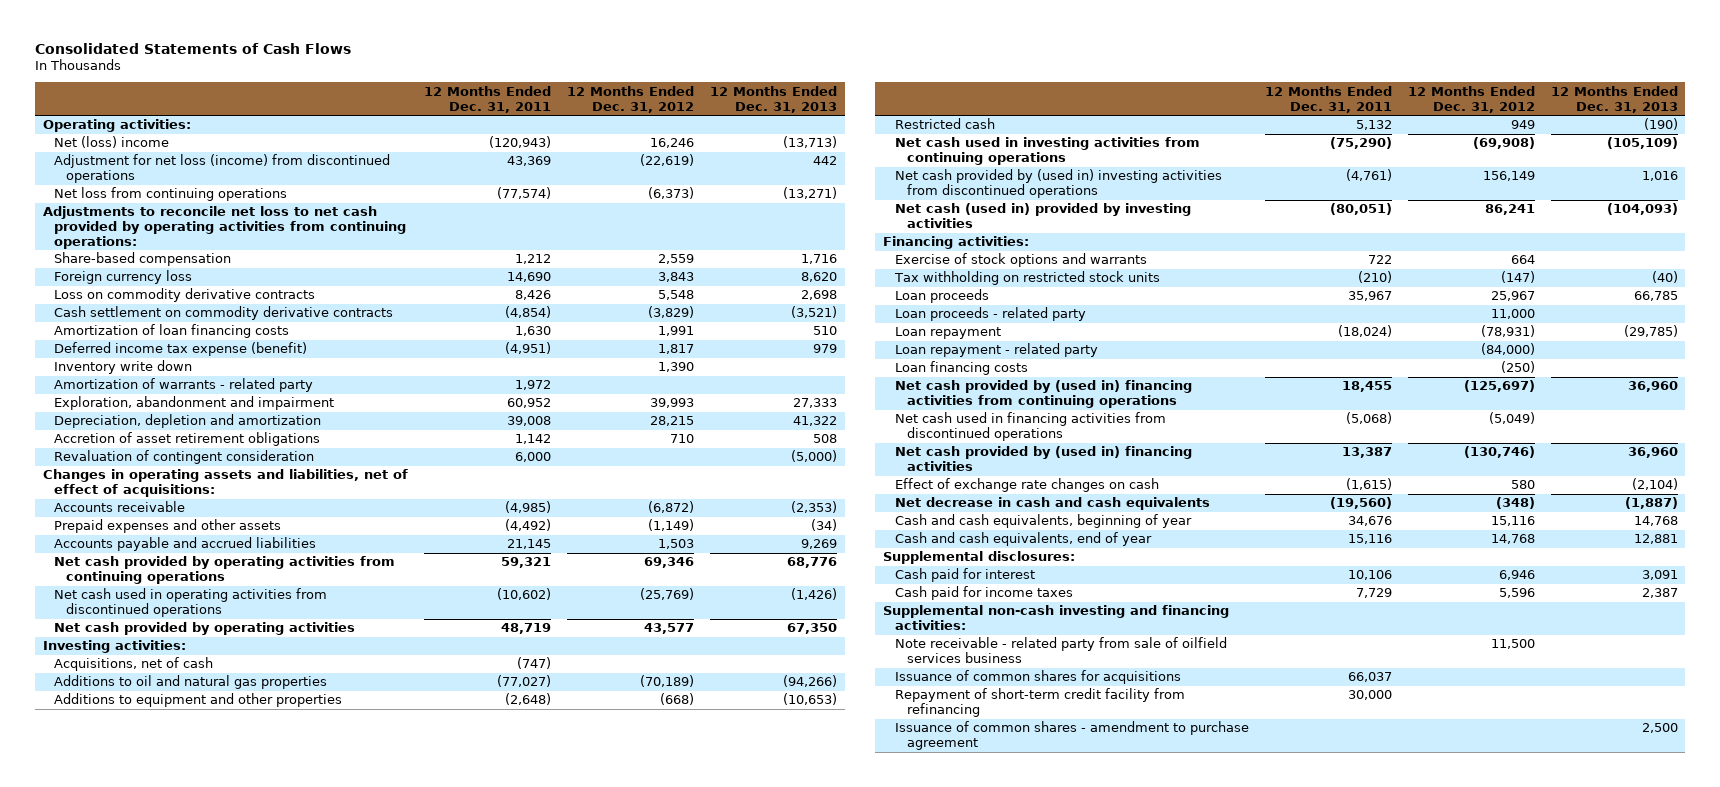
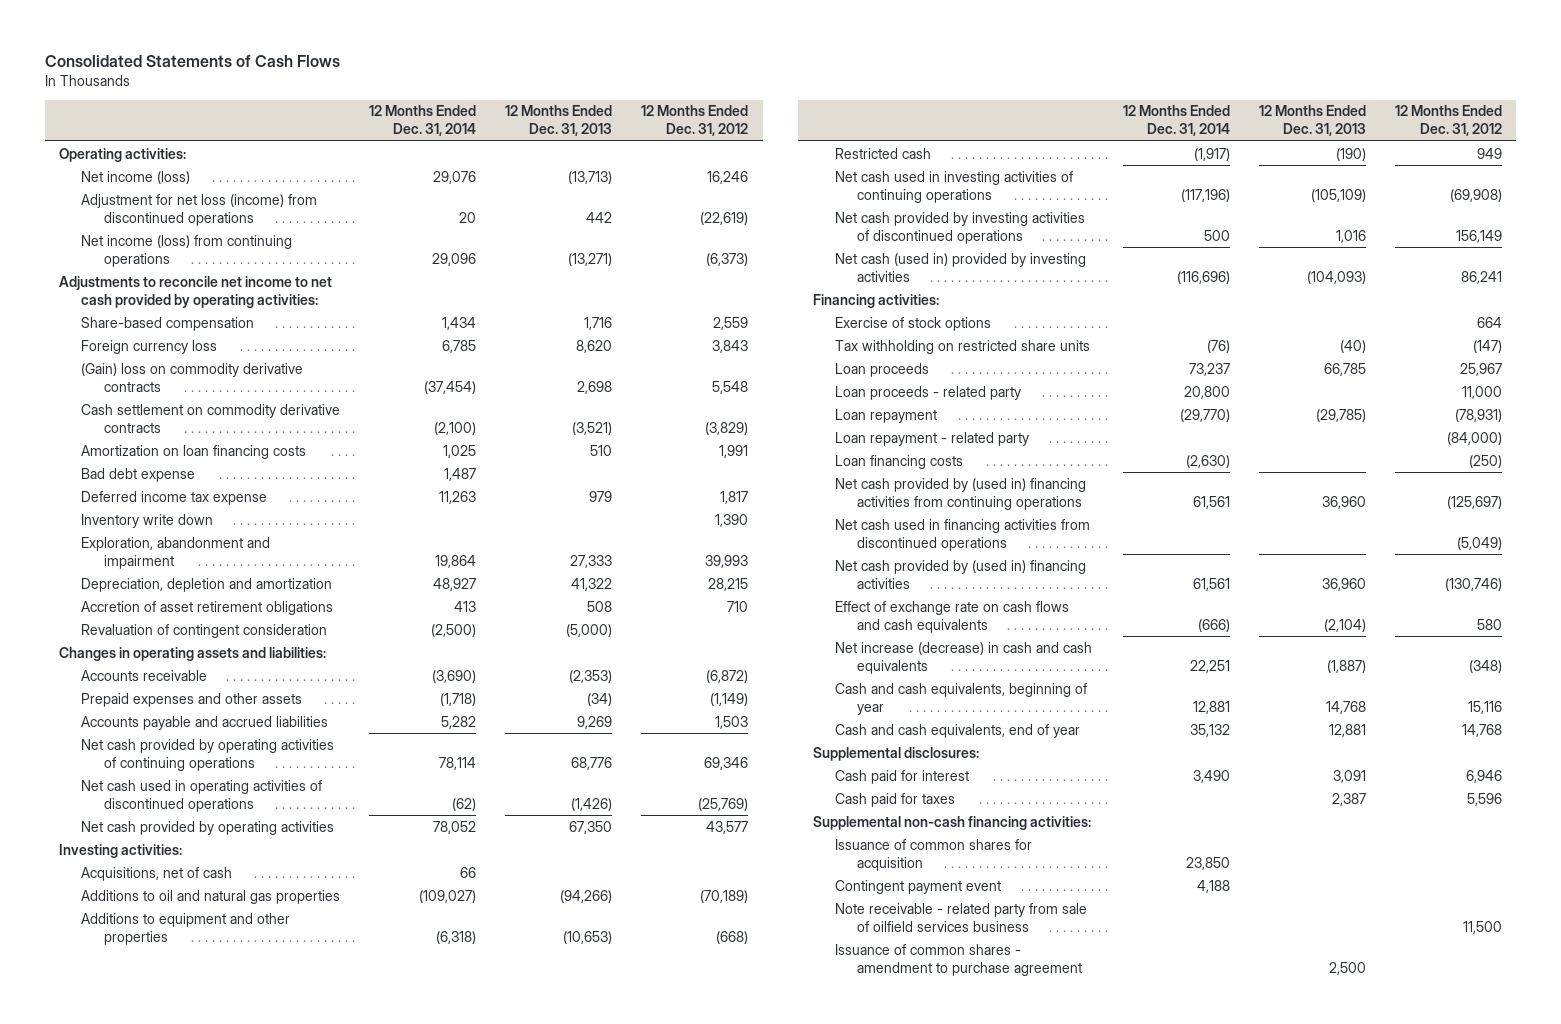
- | 12 Months Ended Dec. 31, 2011 | 12 Months Ended Dec. 31, 2012 | 12 Months Ended Dec. 31, 2013
+ | 12 Months Ended Dec. 31, 2014 | 12 Months Ended Dec. 31, 2013 | 12 Months Ended Dec. 31, 2012
- Net (loss) income | (120,943) | 16,246 | (13,713)
+ Net income (loss) | 29,076 | (13,713) | 16,246
- Net loss from continuing operations | (77,574) | (6,373) | (13,271)
- Adjustments to reconcile net loss to net cash provided by operating activities from continuing operations:
+ Net income (loss) from continuing operations | 29,096 | (13,271) | (6,373)
+ Adjustments to reconcile net income to net cash provided by operating activities:
- Loss on commodity derivative contracts | 8,426 | 5,548 | 2,698
+ (Gain) loss on commodity derivative contracts | (37,454) | 2,698 | 5,548
- Amortization of loan financing costs | 1,630 | 1,991 | 510
- Deferred income tax expense (benefit) | (4,951) | 1,817 | 979
+ Amortization on loan financing costs | 1,025 | 510 | 1,991
+ Bad debt expense | 1,487 | |
+ Deferred income tax expense | 11,263 | 979 | 1,817
- Amortization of warrants - related party | 1,972 | |
- Changes in operating assets and liabilities, net of effect of acquisitions:
+ Changes in operating assets and liabilities:
- Net cash provided by operating activities from continuing operations | 59,321 | 69,346 | 68,776
- Net cash used in operating activities from discontinued operations | (10,602) | (25,769) | (1,426)
+ Net cash provided by operating activities of continuing operations | 78,114 | 68,776 | 69,346
+ Net cash used in operating activities of discontinued operations | (62) | (1,426) | (25,769)
- Net cash used in investing activities from continuing operations | (75,290) | (69,908) | (105,109)
- Net cash provided by (used in) investing activities from discontinued operations | (4,761) | 156,149 | 1,016
+ Net cash used in investing activities of continuing operations | (117,196) | (105,109) | (69,908)
+ Net cash provided by investing activities of discontinued operations | 500 | 1,016 | 156,149
- Exercise of stock options and warrants | 722 | 664 |
- Tax withholding on restricted stock units | (210) | (147) | (40)
+ Exercise of stock options | | | 664
+ Tax withholding on restricted share units | (76) | (40) | (147)
- Effect of exchange rate changes on cash | (1,615) | 580 | (2,104)
- Net decrease in cash and cash equivalents | (19,560) | (348) | (1,887)
+ Effect of exchange rate on cash flows and cash equivalents | (666) | (2,104) | 580
+ Net increase (decrease) in cash and cash equivalents | 22,251 | (1,887) | (348)
- Cash paid for income taxes | 7,729 | 5,596 | 2,387
- Supplemental non-cash investing and financing activities:
+ Cash paid for taxes | | 2,387 | 5,596
+ Supplemental non-cash financing activities:
+ Issuance of common shares for acquisition | 23,850 | |
+ Contingent payment event | 4,188 | |
- Issuance of common shares for acquisitions | 66,037 | |
- Repayment of short-term credit facility from refinancing | 30,000 | |

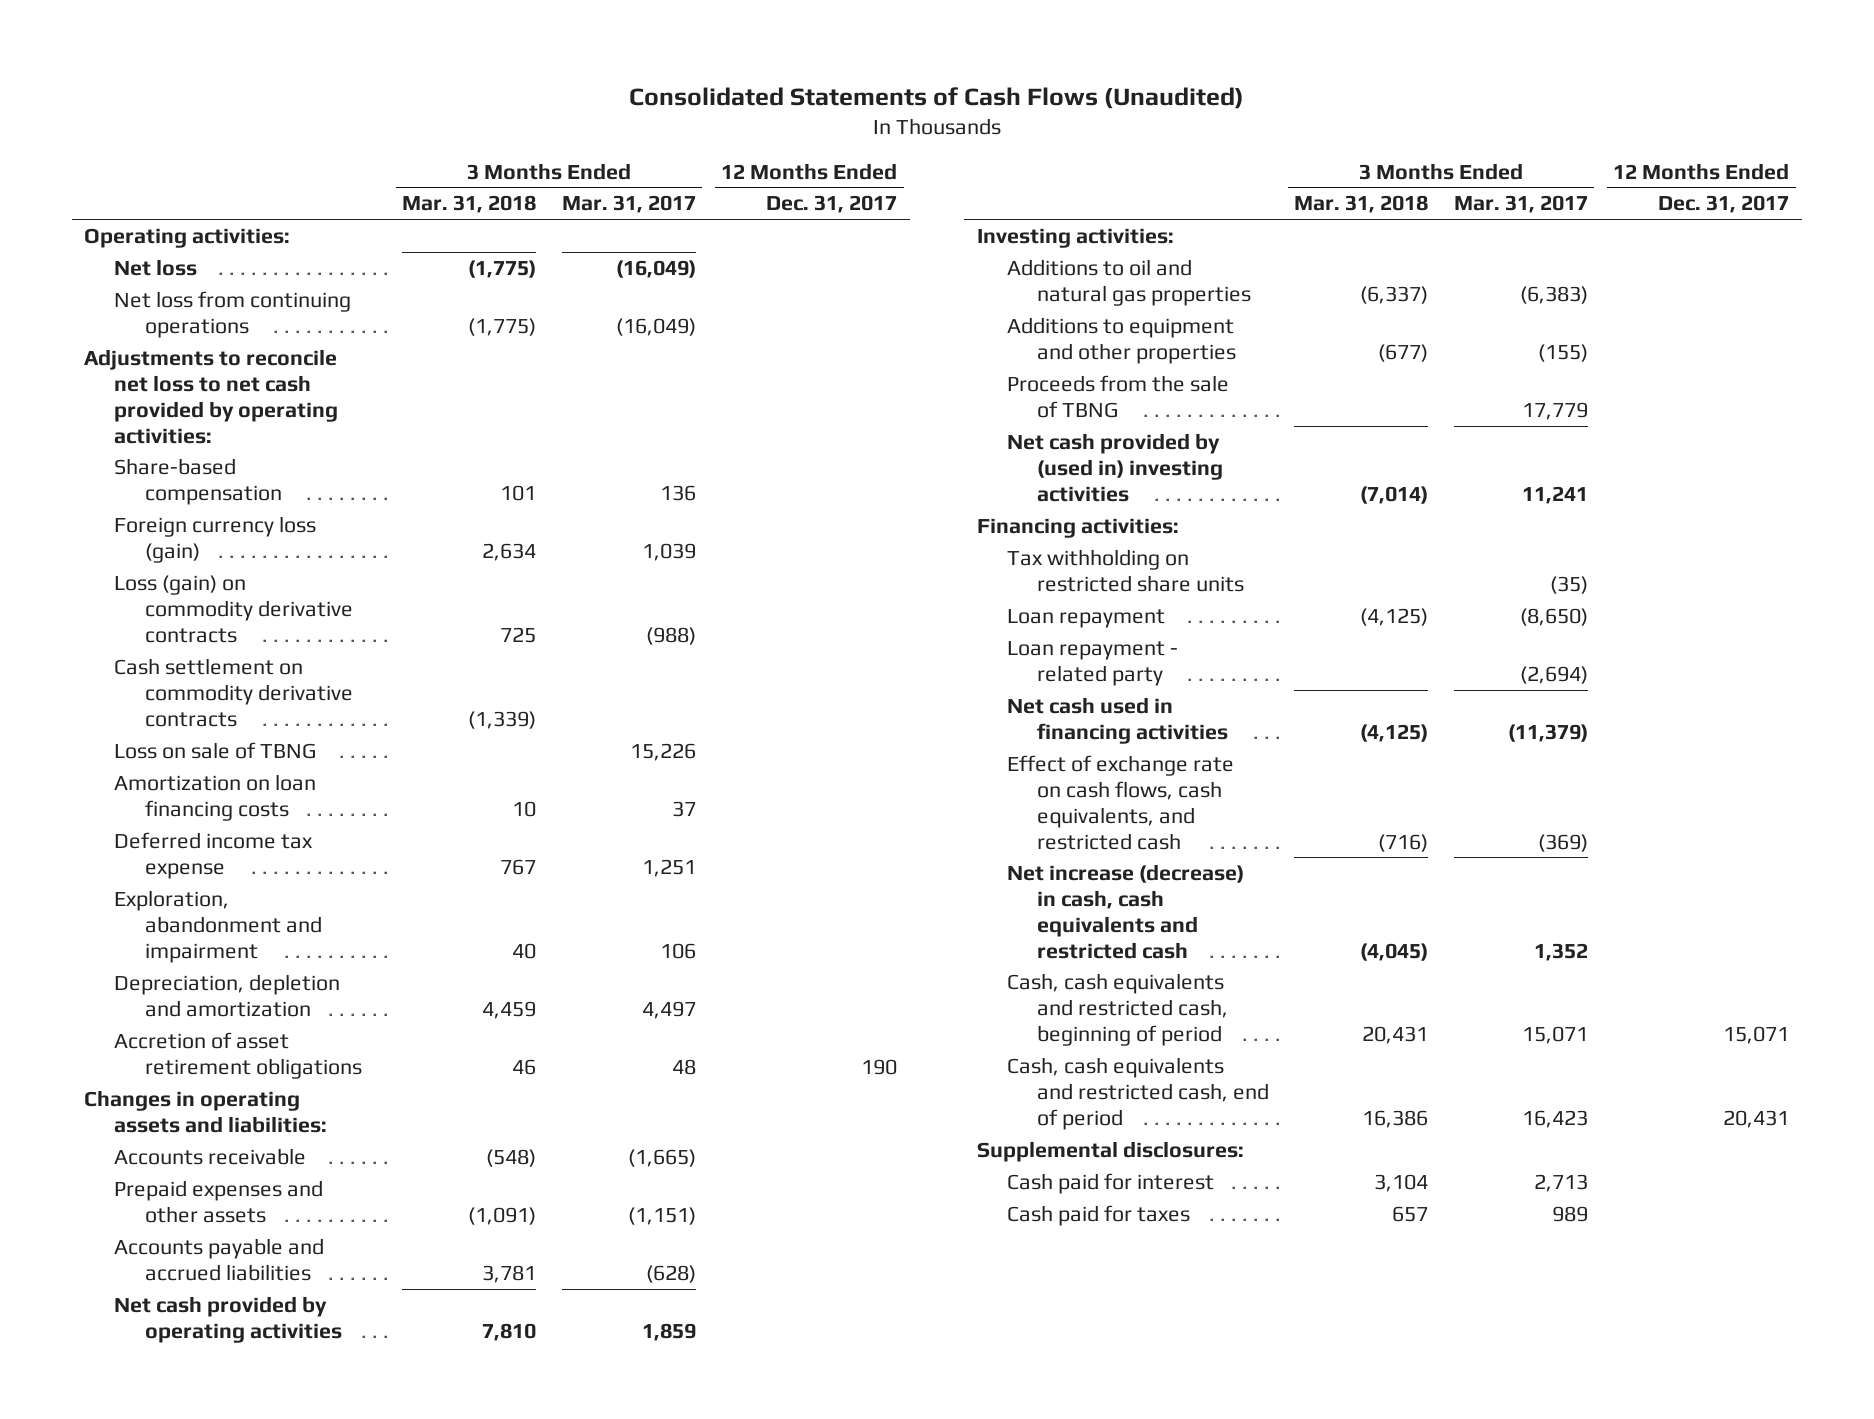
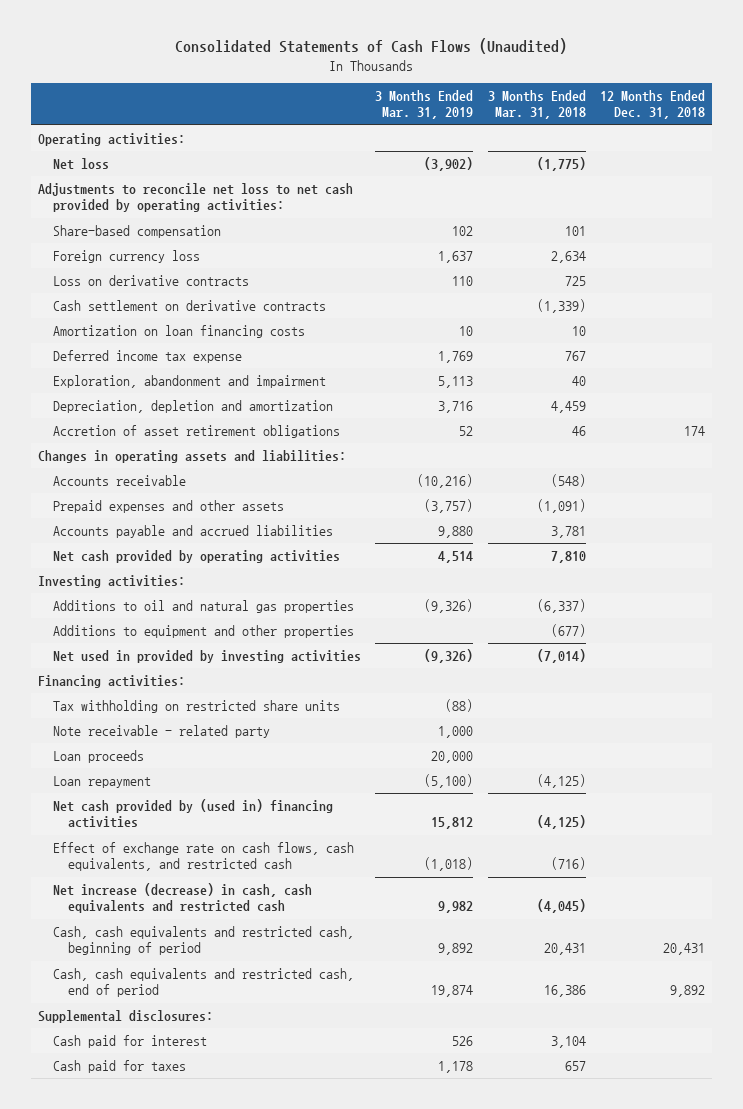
- | 3 Months Ended Mar. 31, 2018 | 3 Months Ended Mar. 31, 2017 | 12 Months Ended Dec. 31, 2017
+ | 3 Months Ended Mar. 31, 2019 | 3 Months Ended Mar. 31, 2018 | 12 Months Ended Dec. 31, 2018
- Net loss from continuing operations | (1,775) | (16,049) |
- Foreign currency loss (gain) | 2,634 | 1,039 |
- Loss (gain) on commodity derivative contracts | 725 | (988) |
- Cash settlement on commodity derivative contracts | (1,339) | |
- Loss on sale of TBNG | | 15,226 |
+ Foreign currency loss | 1,637 | 2,634 |
+ Loss on derivative contracts | 110 | 725 |
+ Cash settlement on derivative contracts | | (1,339) |
- Proceeds from the sale of TBNG | | 17,779 |
- Net cash provided by (used in) investing activities | (7,014) | 11,241 |
+ Net used in provided by investing activities | (9,326) | (7,014) |
+ Note receivable - related party | 1,000 | |
+ Loan proceeds | 20,000 | |
- Loan repayment - related party | | (2,694) |
- Net cash used in financing activities | (4,125) | (11,379) |
+ Net cash provided by (used in) financing activities | 15,812 | (4,125) |

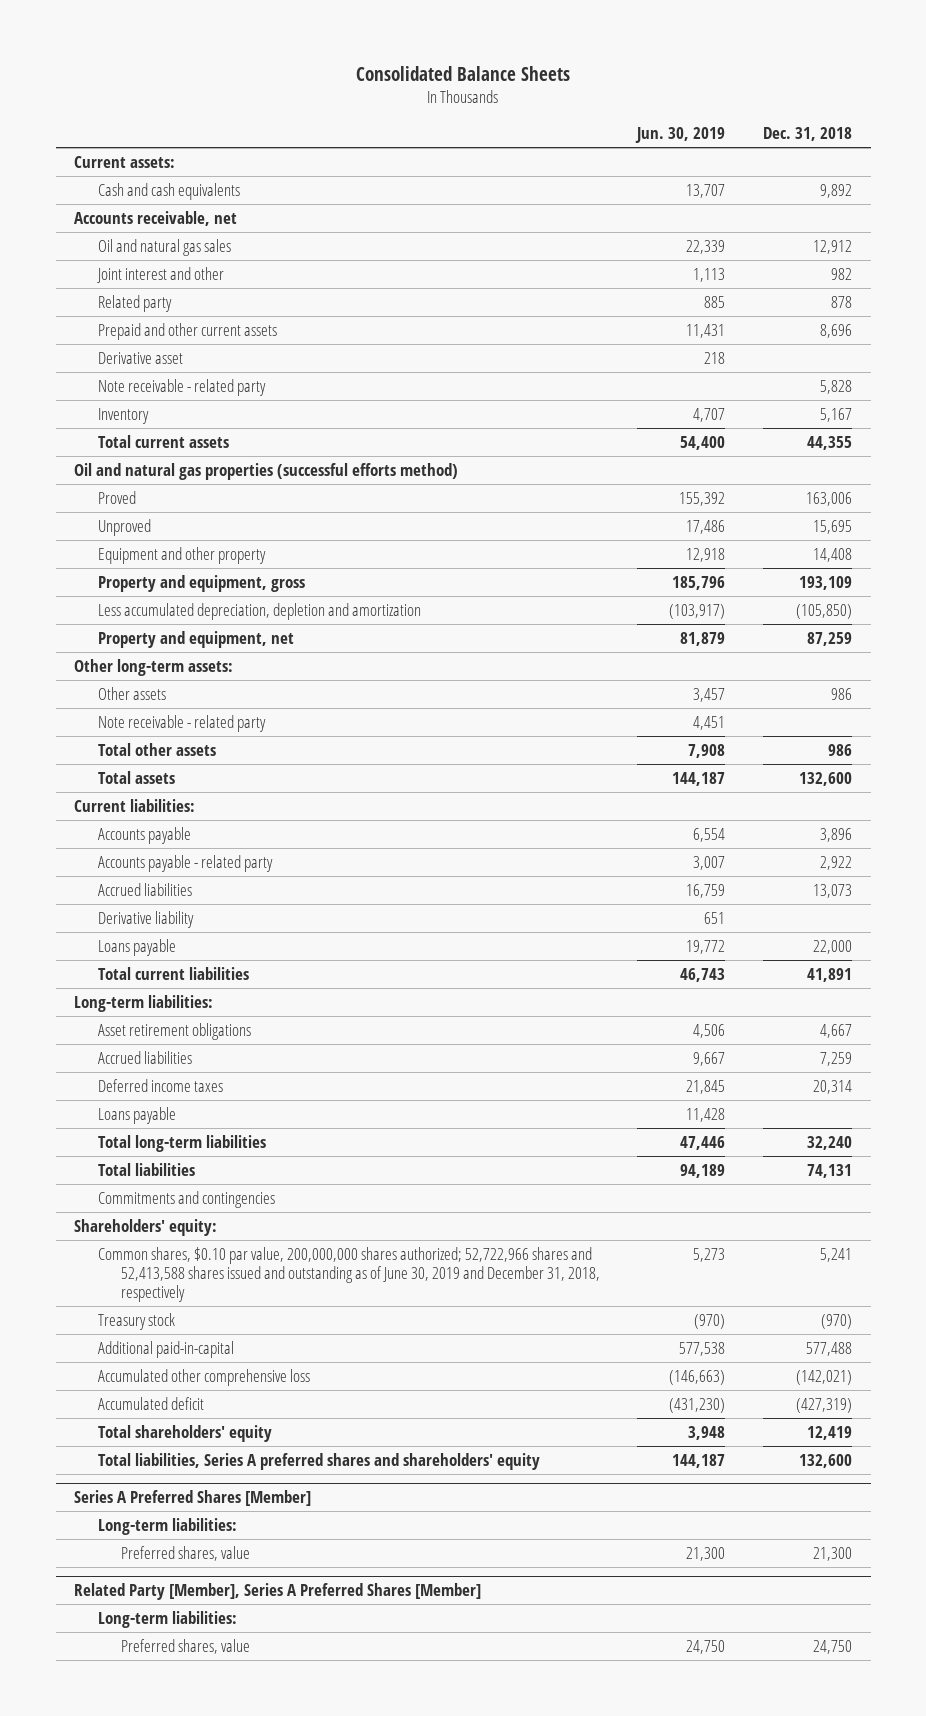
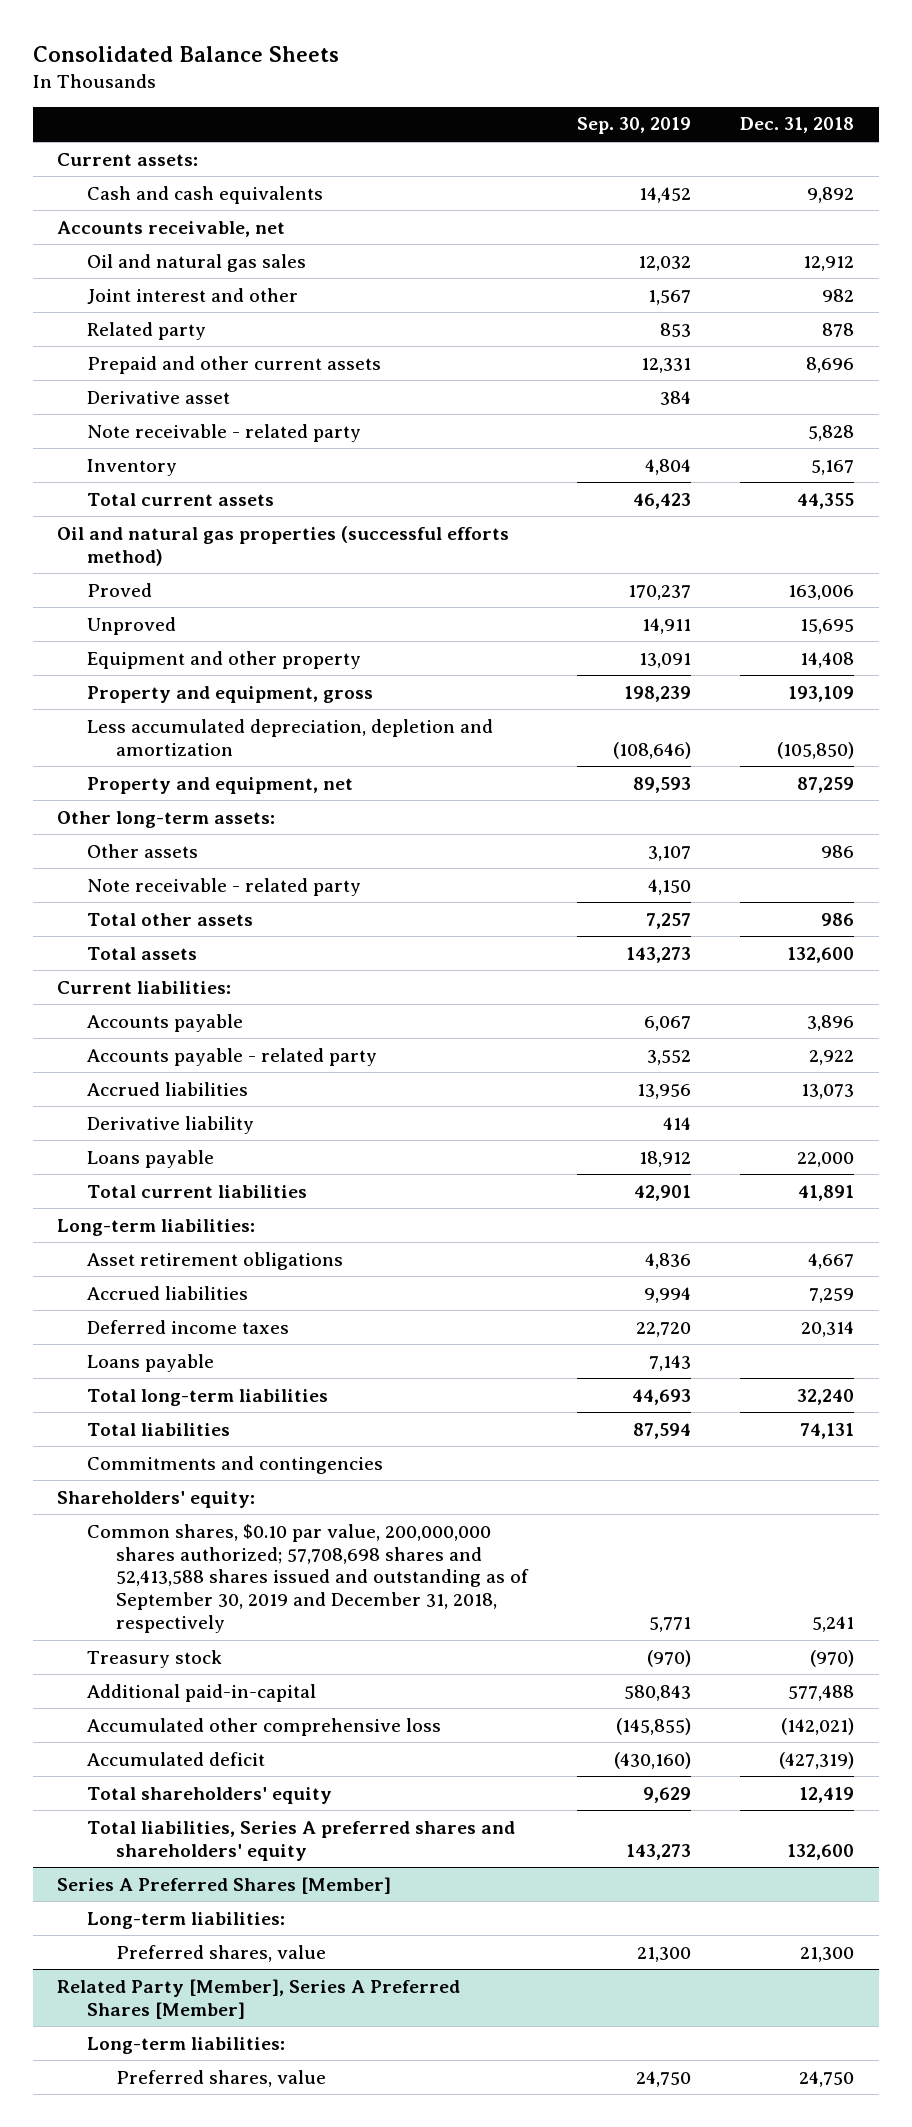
- | Jun. 30, 2019 | Dec. 31, 2018
+ | Sep. 30, 2019 | Dec. 31, 2018
- Common shares, $0.10 par value, 200,000,000 shares authorized; 52,722,966 shares and 52,413,588 shares issued and outstanding as of June 30, 2019 and December 31, 2018, respectively | 5,273 | 5,241
+ Common shares, $0.10 par value, 200,000,000 shares authorized; 57,708,698 shares and 52,413,588 shares issued and outstanding as of September 30, 2019 and December 31, 2018, respectively | 5,771 | 5,241

